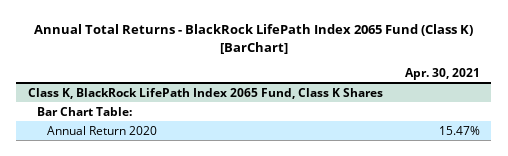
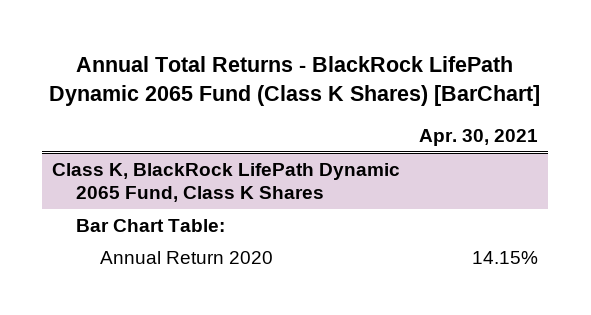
- Annual Total Returns - BlackRock LifePath Index 2065 Fund (Class K) [BarChart]
+ Annual Total Returns - BlackRock LifePath Dynamic 2065 Fund (Class K Shares) [BarChart]
- Class K, BlackRock LifePath Index 2065 Fund, Class K Shares
+ Class K, BlackRock LifePath Dynamic 2065 Fund, Class K Shares
- Annual Return 2020 | 15.47%
+ Annual Return 2020 | 14.15%

